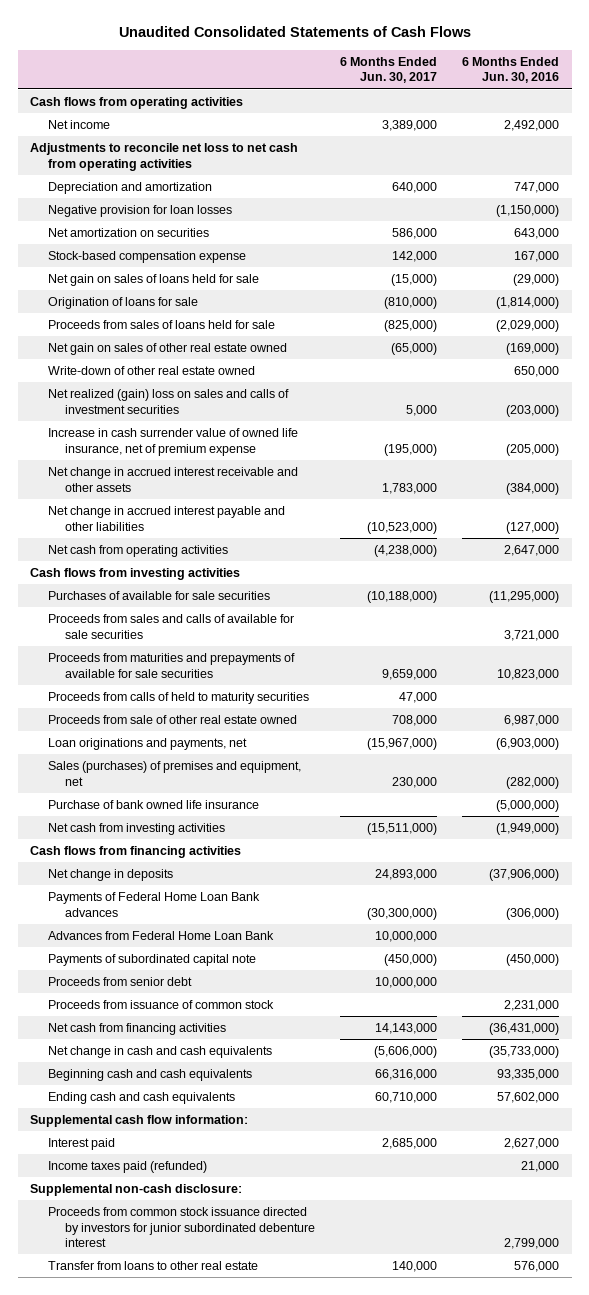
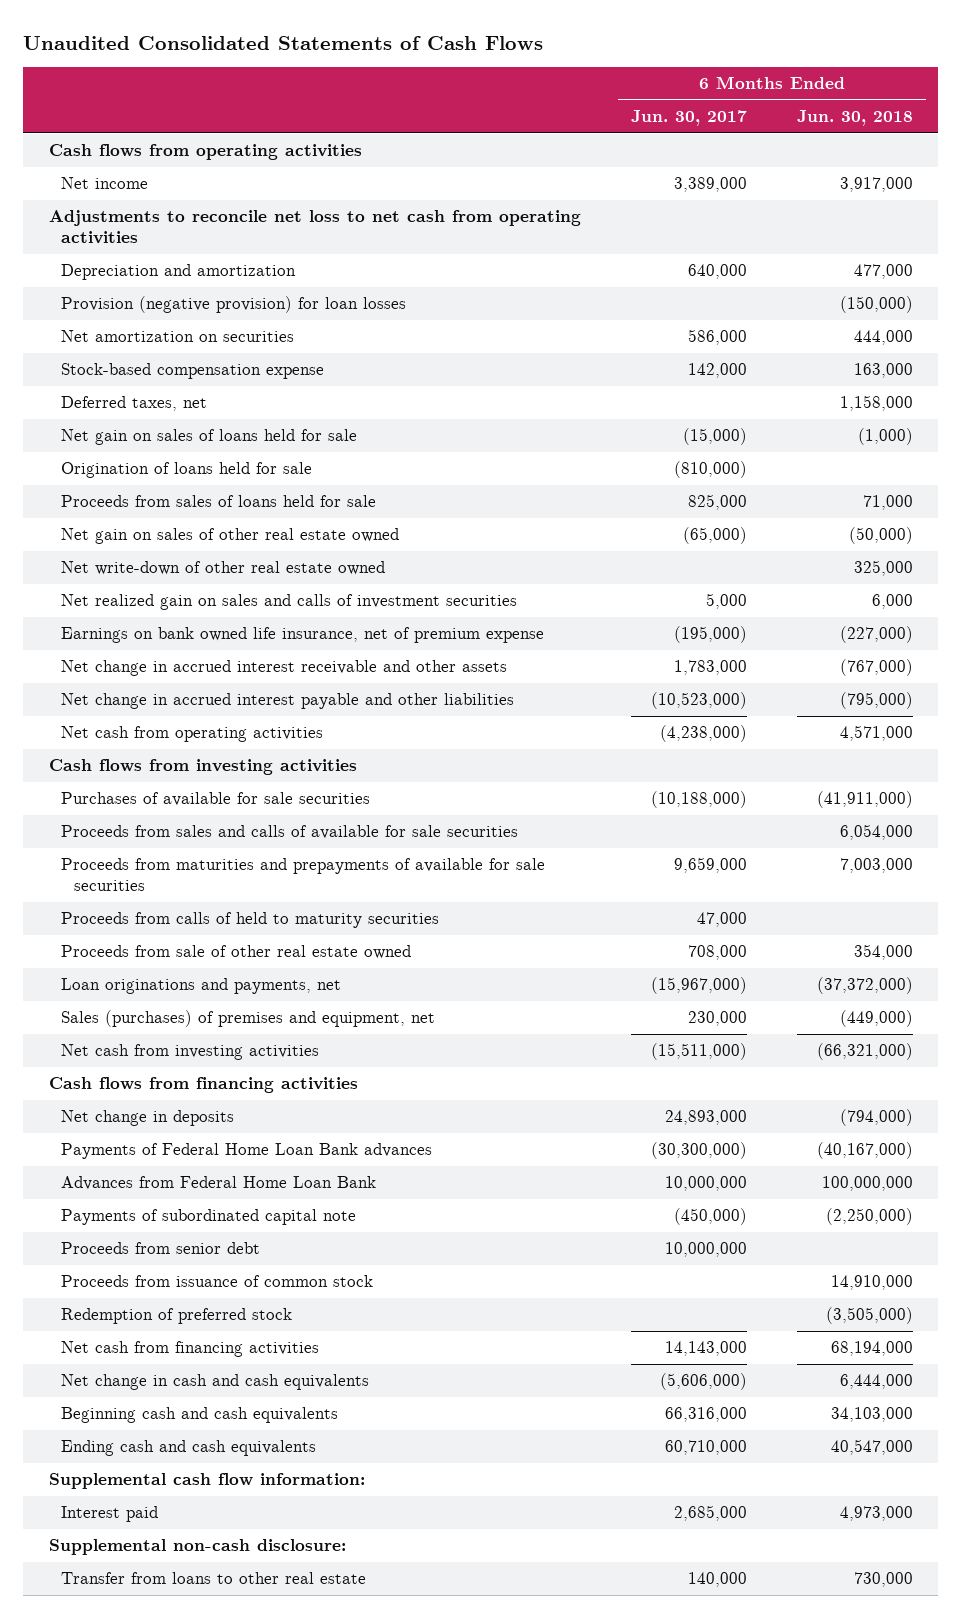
- | 6 Months Ended Jun. 30, 2017 | 6 Months Ended Jun. 30, 2016
+ | 6 Months Ended Jun. 30, 2017 | 6 Months Ended Jun. 30, 2018
- Negative provision for loan losses | | (1,150,000)
+ Provision (negative provision) for loan losses | | (150,000)
+ Deferred taxes, net | | 1,158,000
- Origination of loans for sale | (810,000) | (1,814,000)
- Proceeds from sales of loans held for sale | (825,000) | (2,029,000)
+ Origination of loans held for sale | (810,000) |
+ Proceeds from sales of loans held for sale | 825,000 | 71,000
- Write-down of other real estate owned | | 650,000
- Net realized (gain) loss on sales and calls of investment securities | 5,000 | (203,000)
- Increase in cash surrender value of owned life insurance, net of premium expense | (195,000) | (205,000)
+ Net write-down of other real estate owned | | 325,000
+ Net realized gain on sales and calls of investment securities | 5,000 | 6,000
+ Earnings on bank owned life insurance, net of premium expense | (195,000) | (227,000)
- Purchase of bank owned life insurance | | (5,000,000)
+ Redemption of preferred stock | | (3,505,000)
- Income taxes paid (refunded) | | 21,000
- Proceeds from common stock issuance directed by investors for junior subordinated debenture interest | | 2,799,000

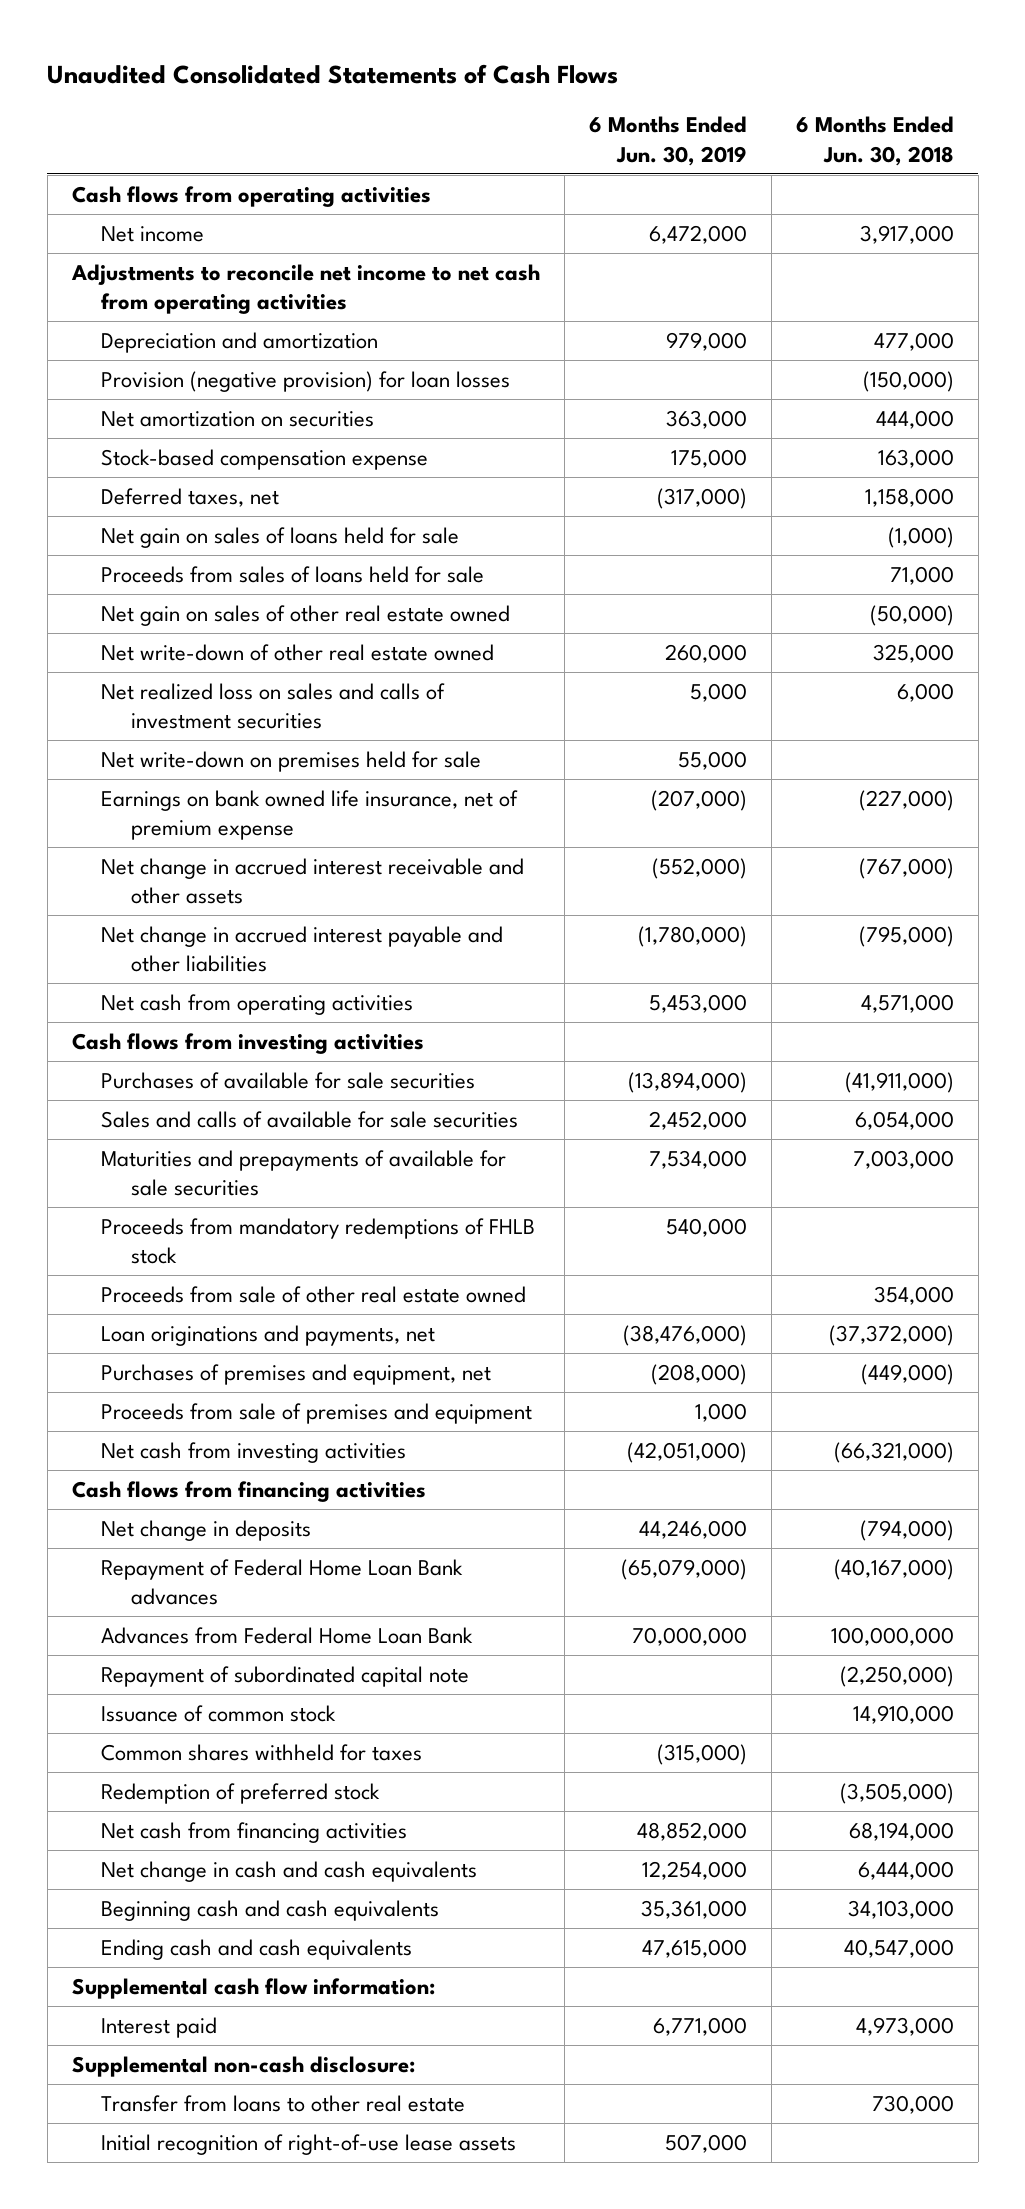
- | 6 Months Ended Jun. 30, 2017 | 6 Months Ended Jun. 30, 2018
+ | 6 Months Ended Jun. 30, 2019 | 6 Months Ended Jun. 30, 2018
- Adjustments to reconcile net loss to net cash from operating activities
+ Adjustments to reconcile net income to net cash from operating activities
- Origination of loans held for sale | (810,000) |
- Net realized gain on sales and calls of investment securities | 5,000 | 6,000
+ Net realized loss on sales and calls of investment securities | 5,000 | 6,000
+ Net write-down on premises held for sale | 55,000 |
- Proceeds from sales and calls of available for sale securities | | 6,054,000
- Proceeds from maturities and prepayments of available for sale securities | 9,659,000 | 7,003,000
- Proceeds from calls of held to maturity securities | 47,000 |
+ Sales and calls of available for sale securities | 2,452,000 | 6,054,000
+ Maturities and prepayments of available for sale securities | 7,534,000 | 7,003,000
+ Proceeds from mandatory redemptions of FHLB stock | 540,000 |
- Sales (purchases) of premises and equipment, net | 230,000 | (449,000)
+ Purchases of premises and equipment, net | (208,000) | (449,000)
+ Proceeds from sale of premises and equipment | 1,000 |
- Payments of Federal Home Loan Bank advances | (30,300,000) | (40,167,000)
+ Repayment of Federal Home Loan Bank advances | (65,079,000) | (40,167,000)
- Payments of subordinated capital note | (450,000) | (2,250,000)
- Proceeds from senior debt | 10,000,000 |
- Proceeds from issuance of common stock | | 14,910,000
+ Repayment of subordinated capital note | | (2,250,000)
+ Issuance of common stock | | 14,910,000
+ Common shares withheld for taxes | (315,000) |
+ Initial recognition of right-of-use lease assets | 507,000 |

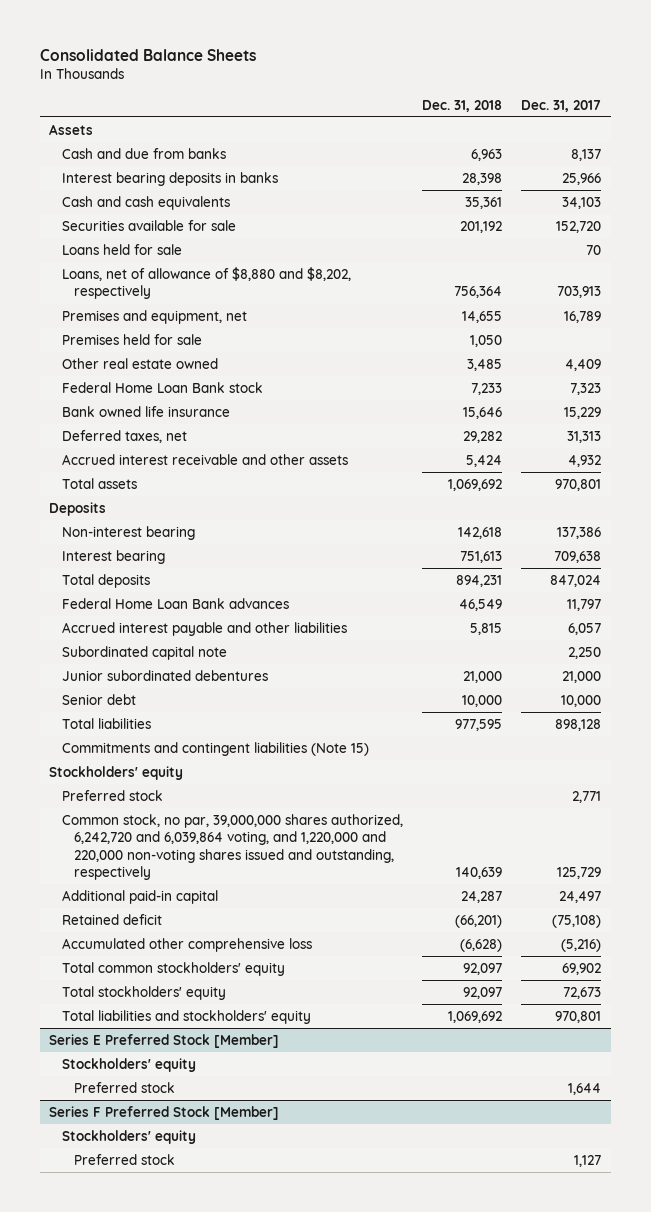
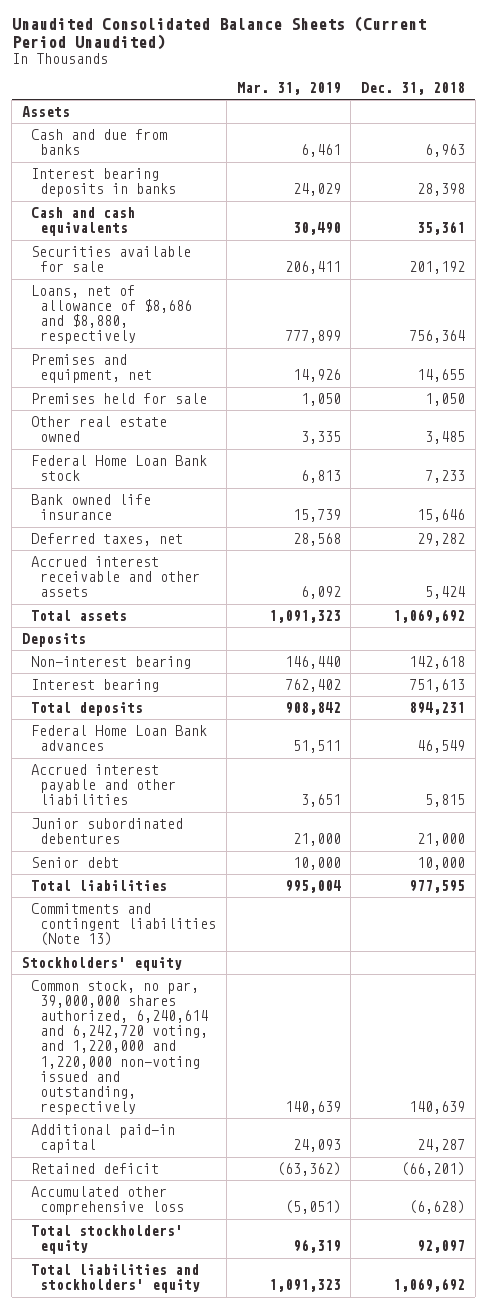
- Consolidated Balance Sheets
+ Unaudited Consolidated Balance Sheets (Current Period Unaudited)
- | Dec. 31, 2018 | Dec. 31, 2017
+ | Mar. 31, 2019 | Dec. 31, 2018
- Loans held for sale | | 70
- Loans, net of allowance of $8,880 and $8,202, respectively | 756,364 | 703,913
+ Loans, net of allowance of $8,686 and $8,880, respectively | 777,899 | 756,364
- Subordinated capital note | | 2,250
- Commitments and contingent liabilities (Note 15)
+ Commitments and contingent liabilities (Note 13)
- Preferred stock | | 2,771
- Common stock, no par, 39,000,000 shares authorized, 6,242,720 and 6,039,864 voting, and 1,220,000 and 220,000 non-voting shares issued and outstanding, respectively | 140,639 | 125,729
+ Common stock, no par, 39,000,000 shares authorized, 6,240,614 and 6,242,720 voting, and 1,220,000 and 1,220,000 non-voting issued and outstanding, respectively | 140,639 | 140,639
- Total common stockholders' equity | 92,097 | 69,902
- Series E Preferred Stock [Member]
- Stockholders' equity
- Preferred stock | | 1,644
- Series F Preferred Stock [Member]
- Stockholders' equity
- Preferred stock | | 1,127

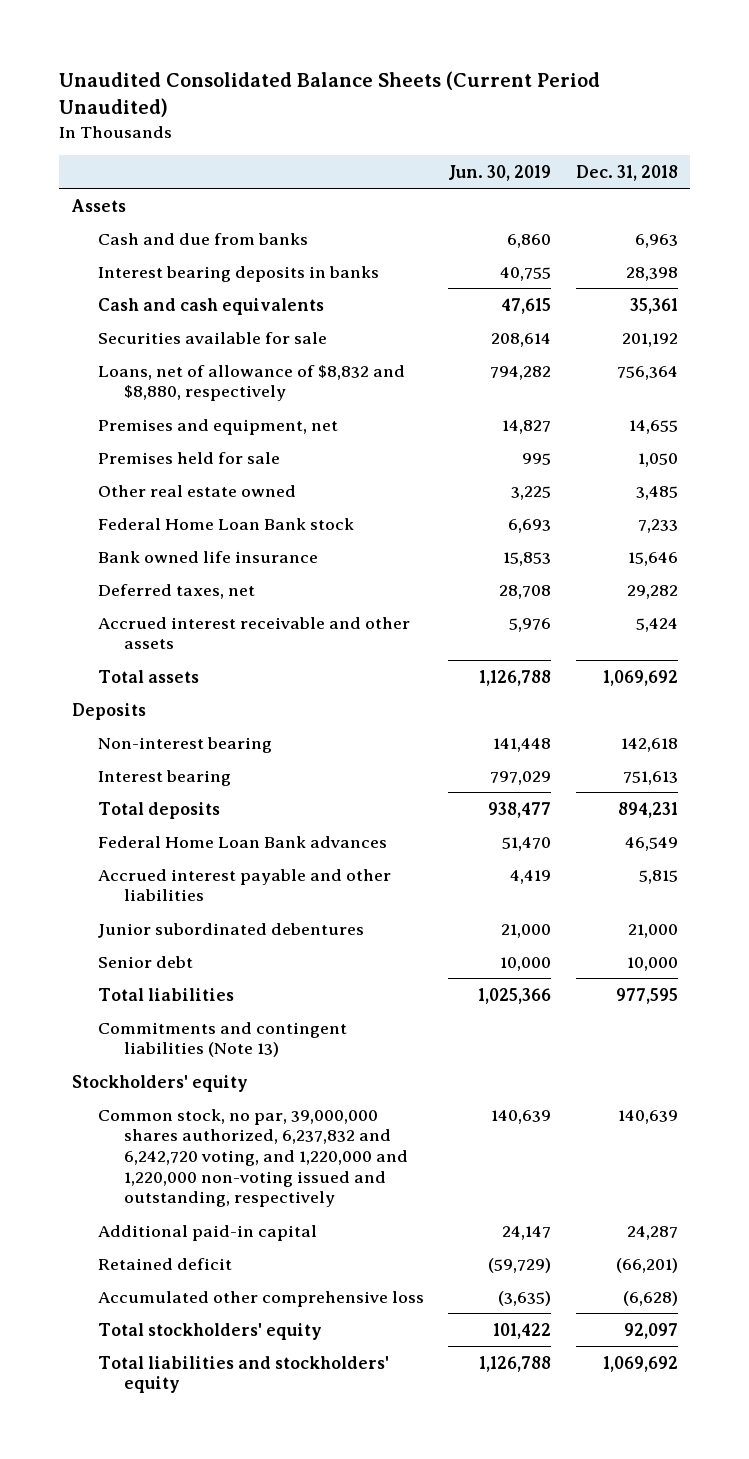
- | Mar. 31, 2019 | Dec. 31, 2018
+ | Jun. 30, 2019 | Dec. 31, 2018
- Loans, net of allowance of $8,686 and $8,880, respectively | 777,899 | 756,364
+ Loans, net of allowance of $8,832 and $8,880, respectively | 794,282 | 756,364
- Common stock, no par, 39,000,000 shares authorized, 6,240,614 and 6,242,720 voting, and 1,220,000 and 1,220,000 non-voting issued and outstanding, respectively | 140,639 | 140,639
+ Common stock, no par, 39,000,000 shares authorized, 6,237,832 and 6,242,720 voting, and 1,220,000 and 1,220,000 non-voting issued and outstanding, respectively | 140,639 | 140,639

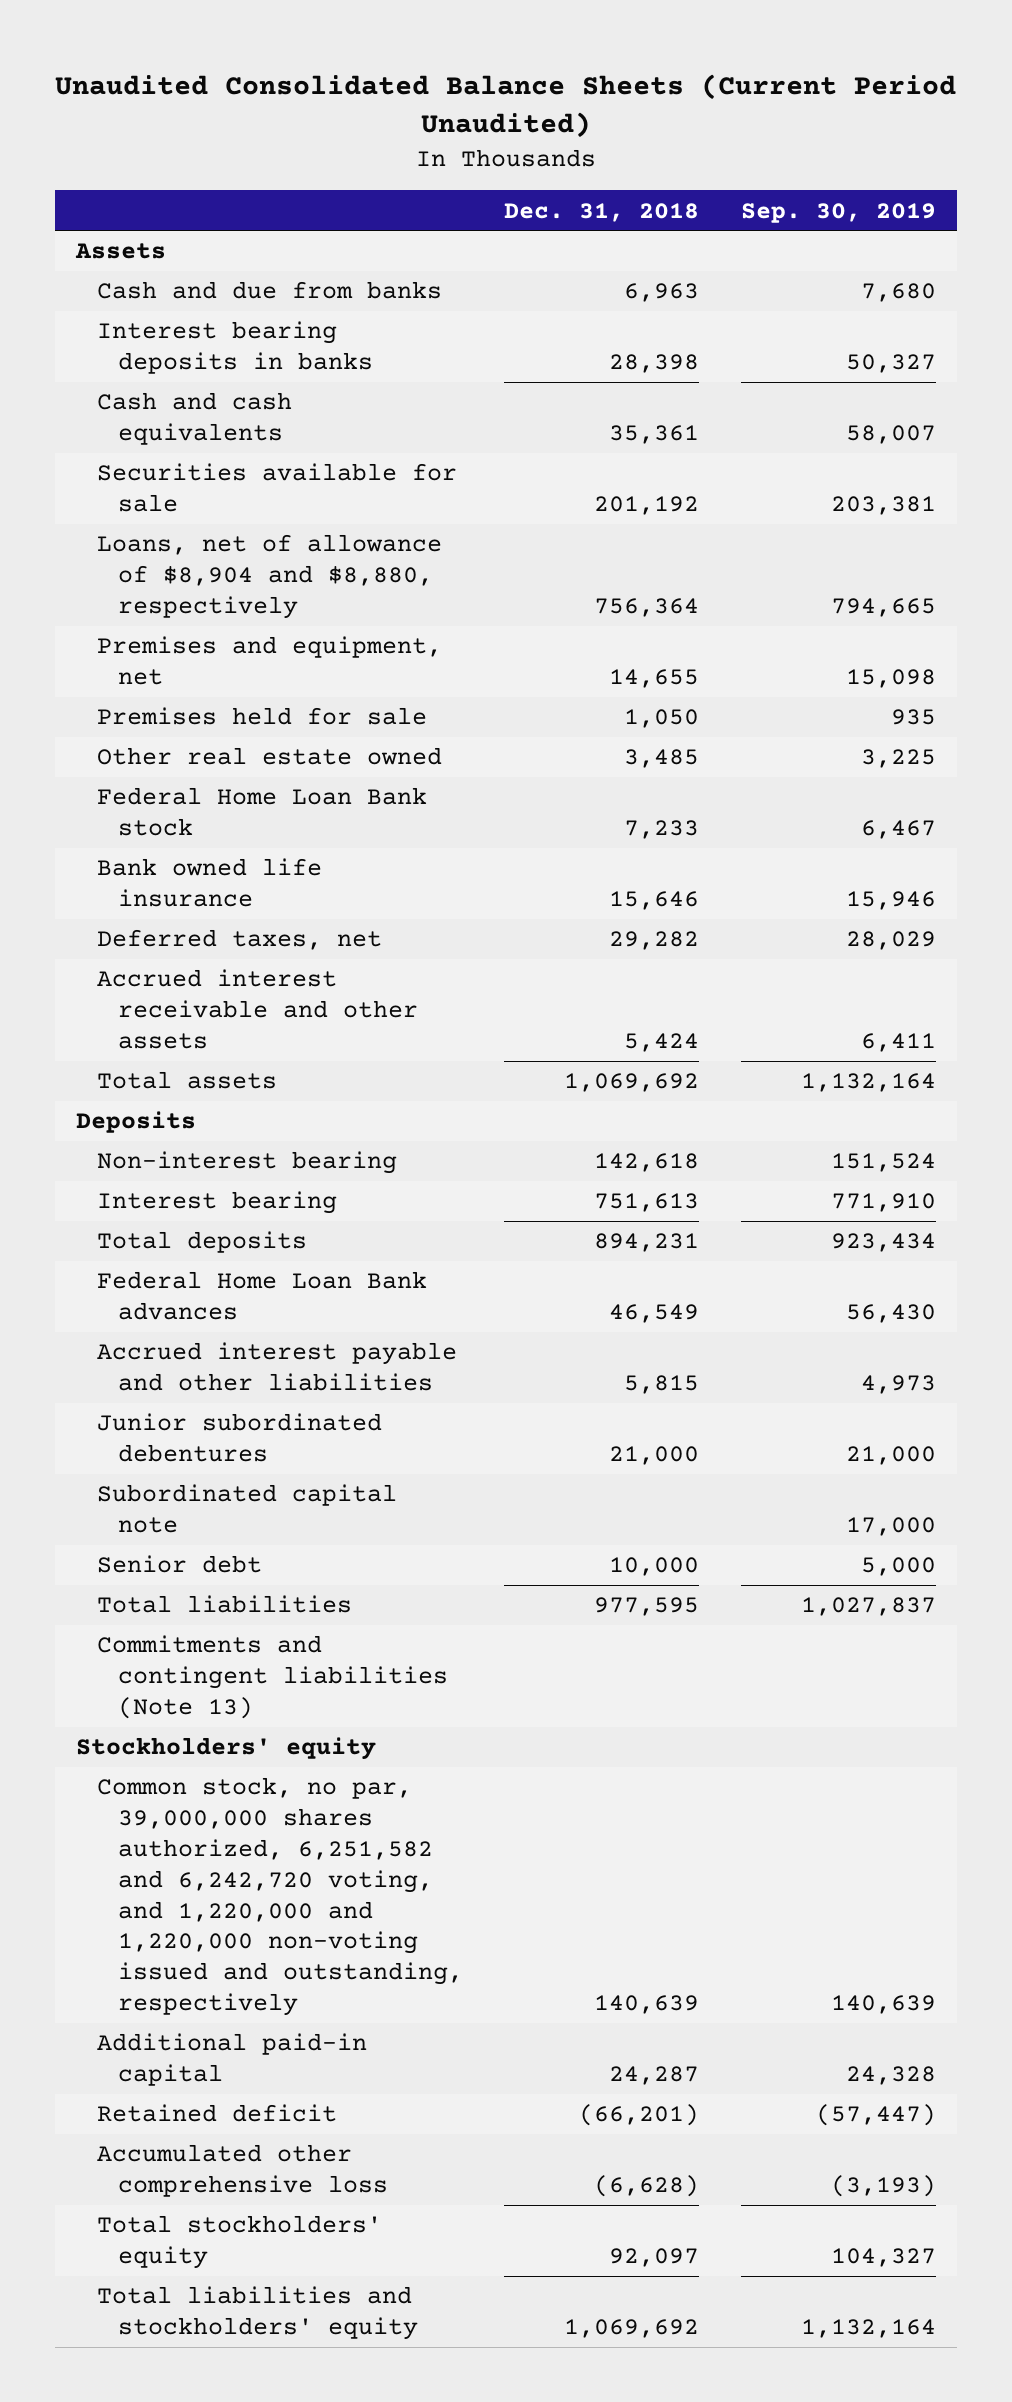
- | Jun. 30, 2019 | Dec. 31, 2018
+ | Dec. 31, 2018 | Sep. 30, 2019
- Loans, net of allowance of $8,832 and $8,880, respectively | 794,282 | 756,364
+ Loans, net of allowance of $8,904 and $8,880, respectively | 756,364 | 794,665
+ Subordinated capital note | | 17,000
- Common stock, no par, 39,000,000 shares authorized, 6,237,832 and 6,242,720 voting, and 1,220,000 and 1,220,000 non-voting issued and outstanding, respectively | 140,639 | 140,639
+ Common stock, no par, 39,000,000 shares authorized, 6,251,582 and 6,242,720 voting, and 1,220,000 and 1,220,000 non-voting issued and outstanding, respectively | 140,639 | 140,639

